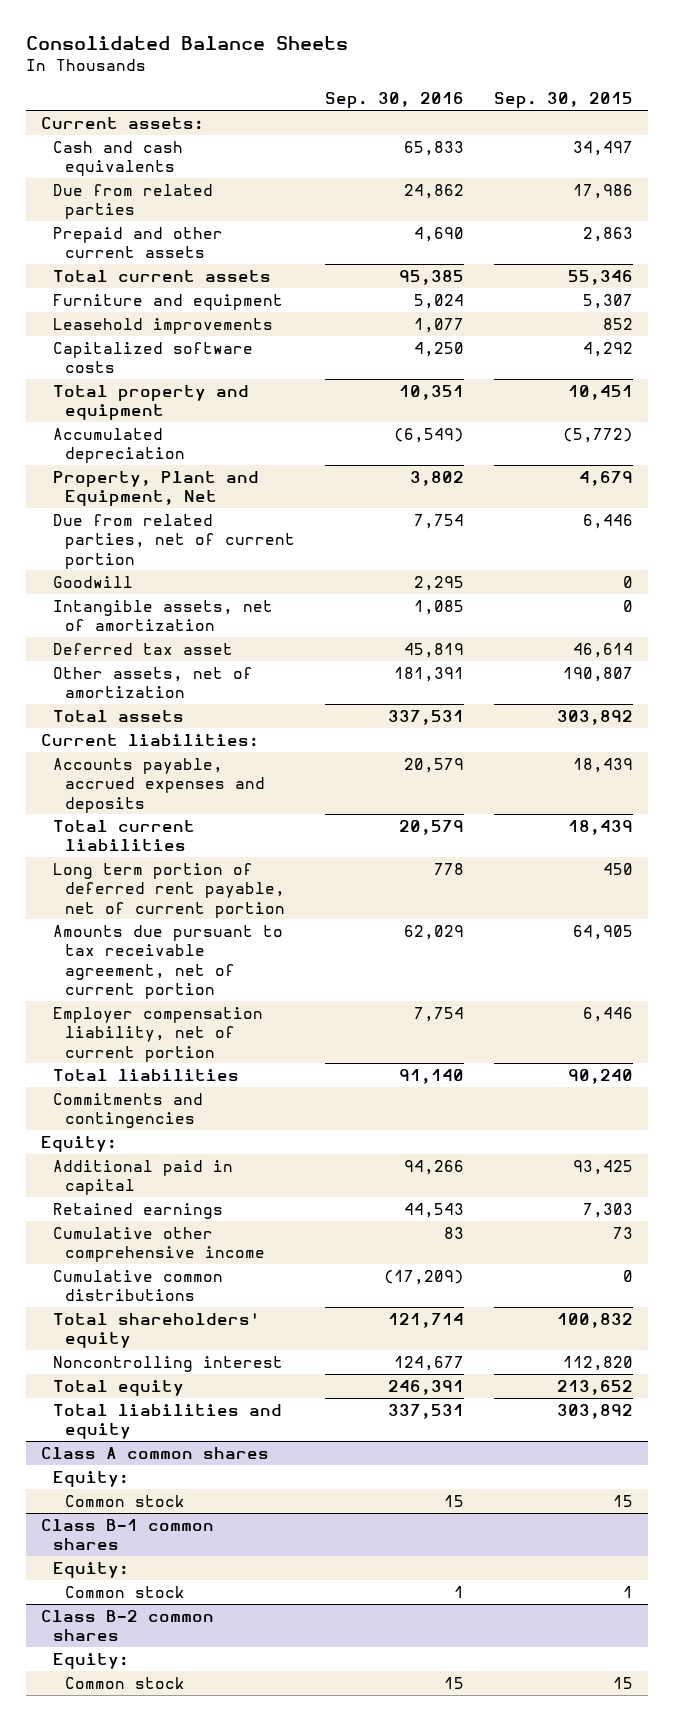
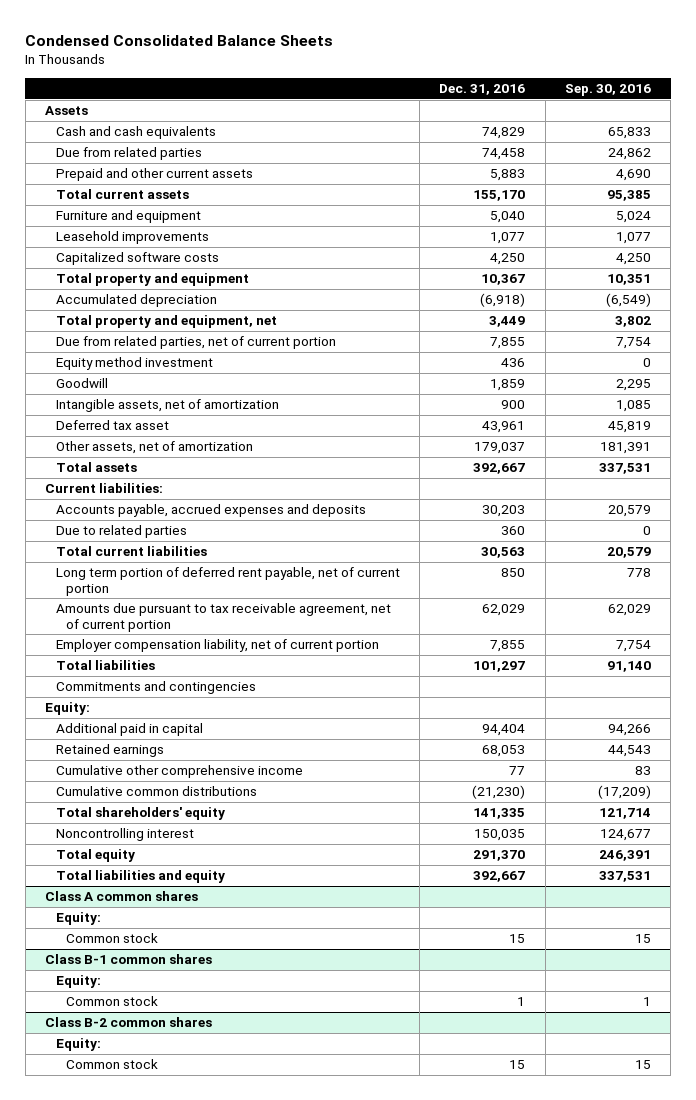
- Consolidated Balance Sheets
+ Condensed Consolidated Balance Sheets
- | Sep. 30, 2016 | Sep. 30, 2015
+ | Dec. 31, 2016 | Sep. 30, 2016
- Current assets:
+ Assets
- Property, Plant and Equipment, Net | 3,802 | 4,679
+ Total property and equipment, net | 3,449 | 3,802
+ Equity method investment | 436 | 0
+ Due to related parties | 360 | 0

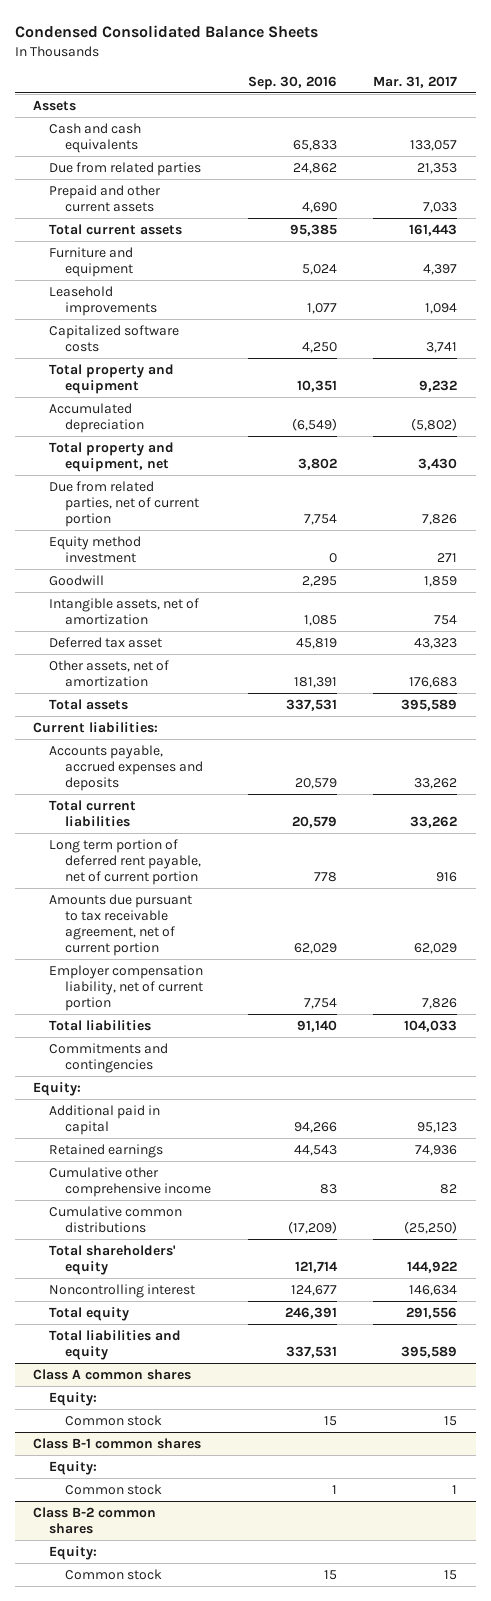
- | Dec. 31, 2016 | Sep. 30, 2016
+ | Sep. 30, 2016 | Mar. 31, 2017
- Due to related parties | 360 | 0

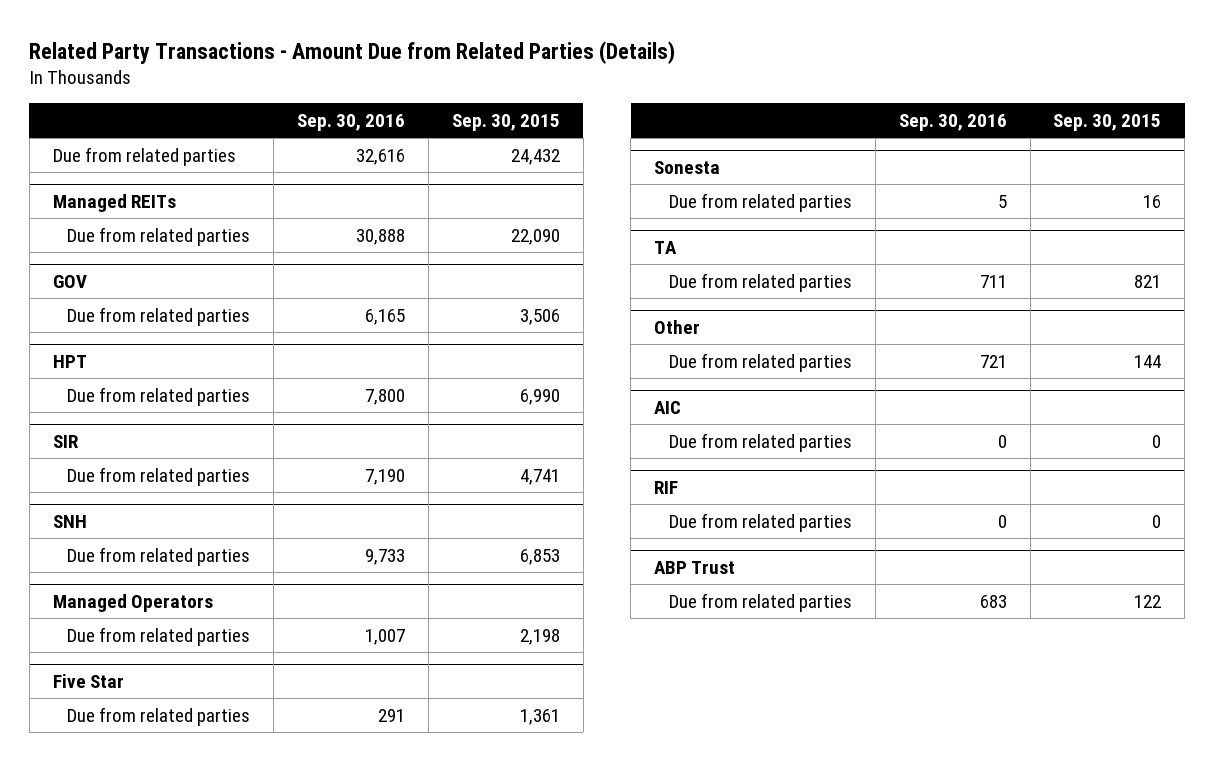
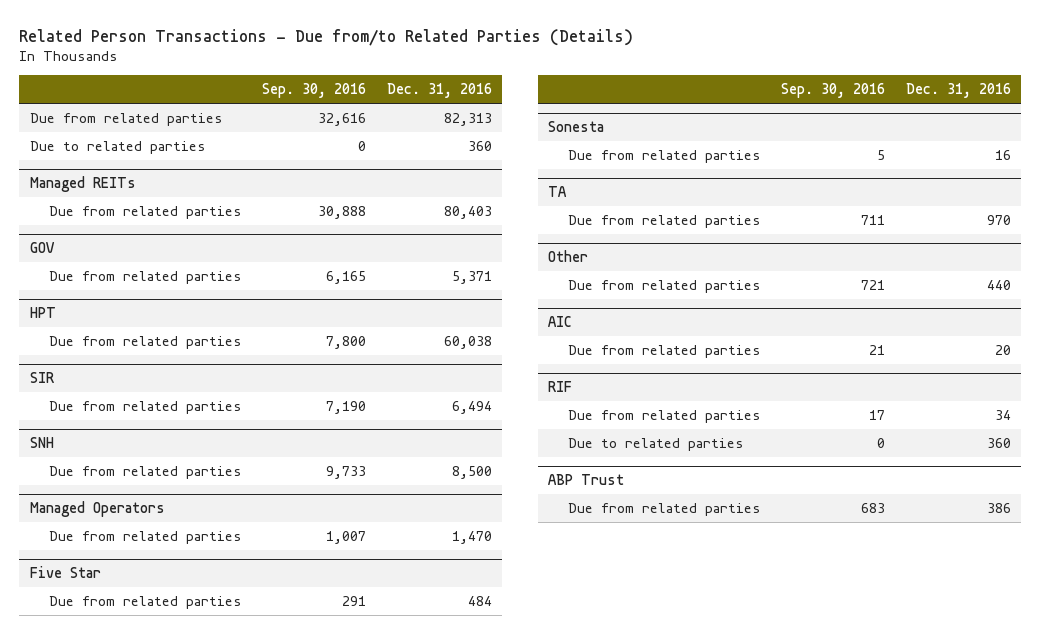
- Related Party Transactions - Amount Due from Related Parties (Details)
+ Related Person Transactions - Due from/to Related Parties (Details)
- | Sep. 30, 2016 | Sep. 30, 2015
+ | Sep. 30, 2016 | Dec. 31, 2016
+ Due to related parties | 0 | 360
@ AIC
- Due from related parties | 0 | 0
+ Due from related parties | 21 | 20
@ RIF
- Due from related parties | 0 | 0
+ Due from related parties | 17 | 34
+ Due to related parties | 0 | 360

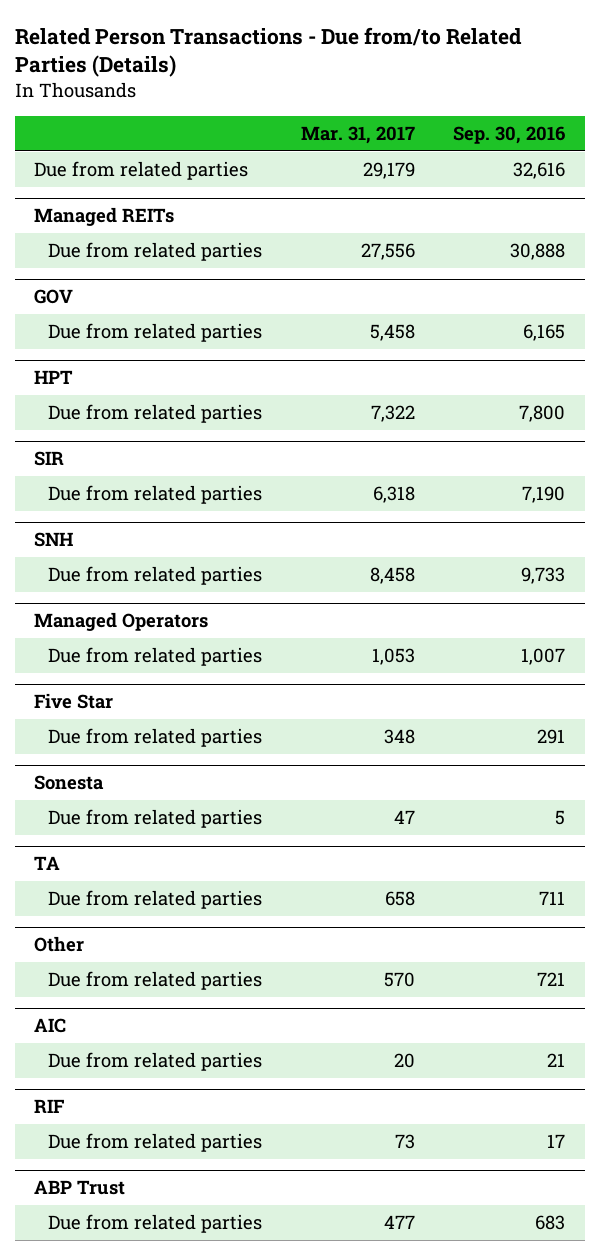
- | Sep. 30, 2016 | Dec. 31, 2016
+ | Mar. 31, 2017 | Sep. 30, 2016
- Due to related parties | 0 | 360
@ RIF
- Due to related parties | 0 | 360

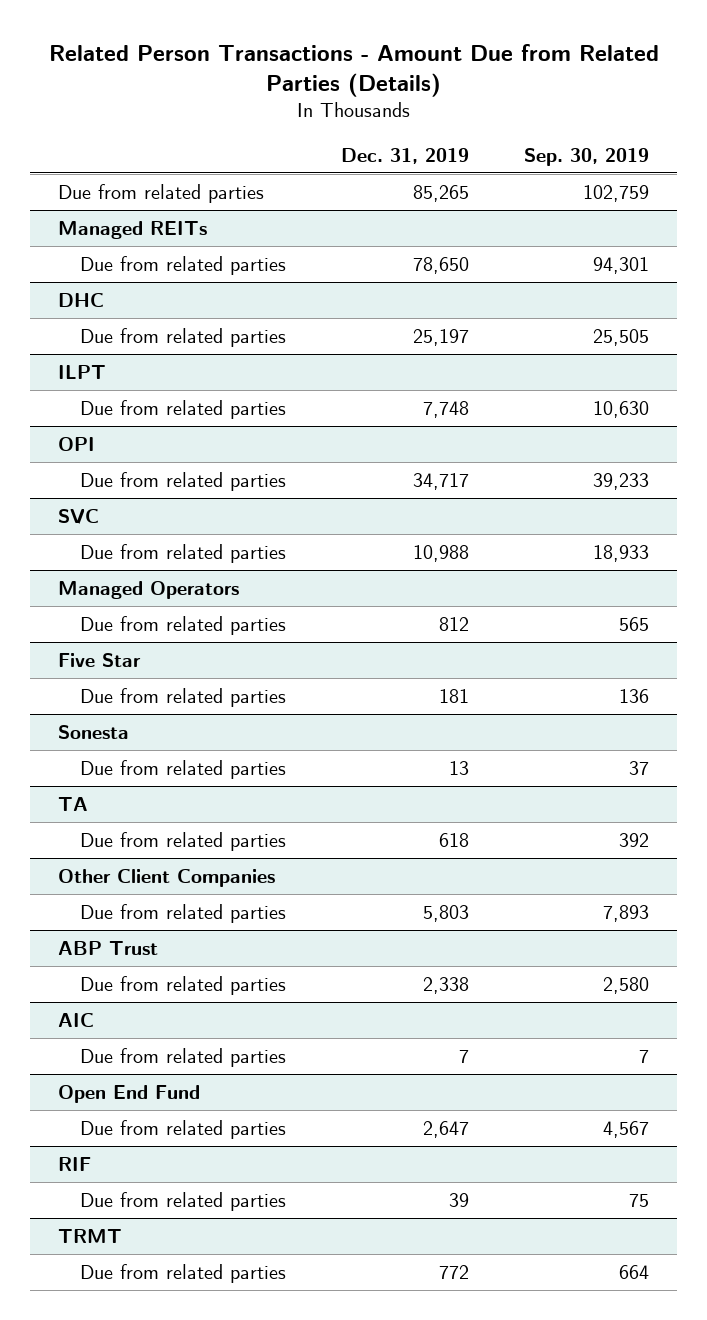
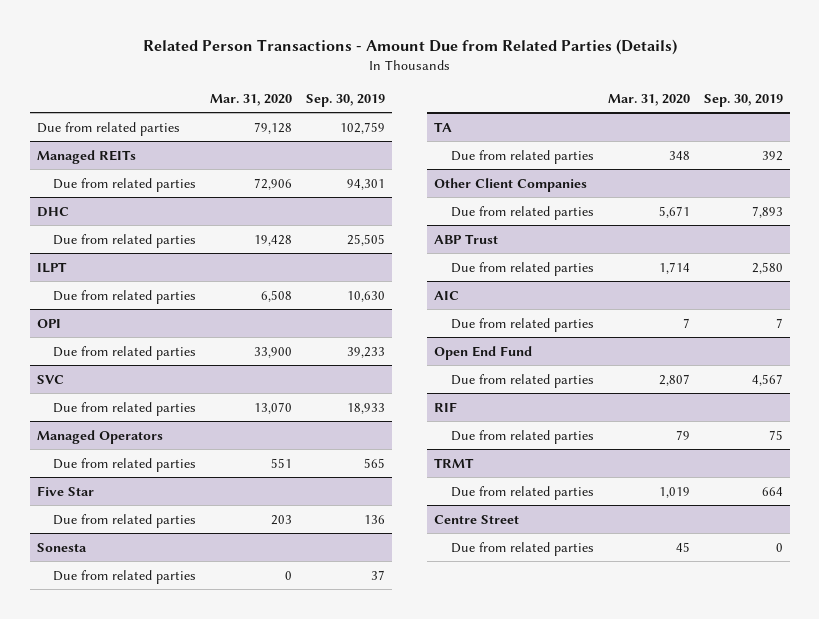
- | Dec. 31, 2019 | Sep. 30, 2019
+ | Mar. 31, 2020 | Sep. 30, 2019
+ Centre Street
+ Due from related parties | 45 | 0

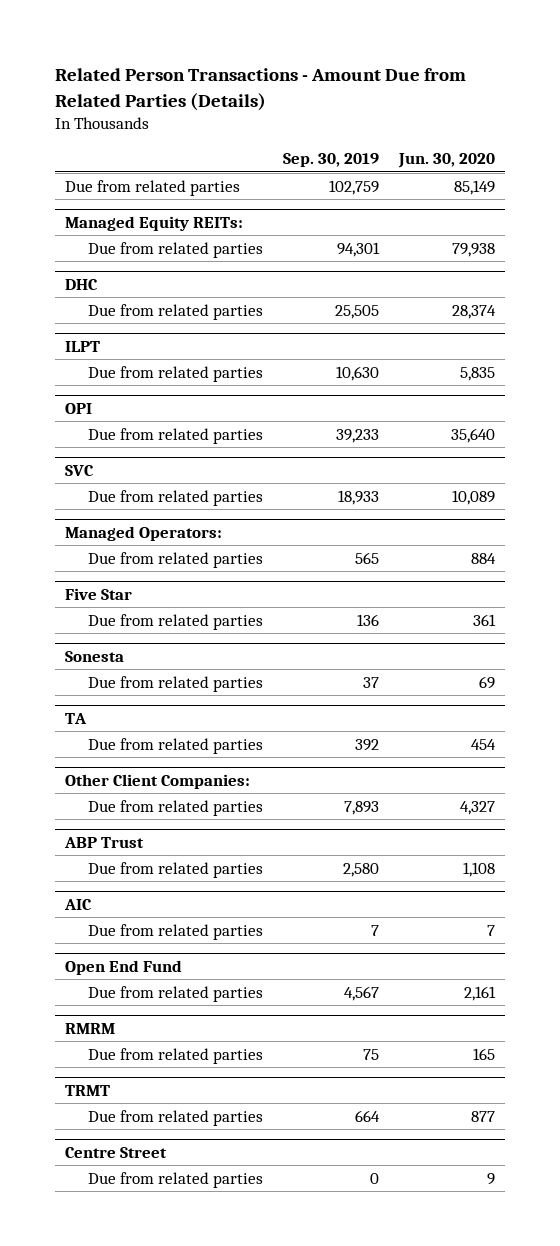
- | Mar. 31, 2020 | Sep. 30, 2019
+ | Sep. 30, 2019 | Jun. 30, 2020
- Managed REITs
+ Managed Equity REITs:
- Managed Operators
+ Managed Operators:
- Other Client Companies
+ Other Client Companies:
- RIF
+ RMRM

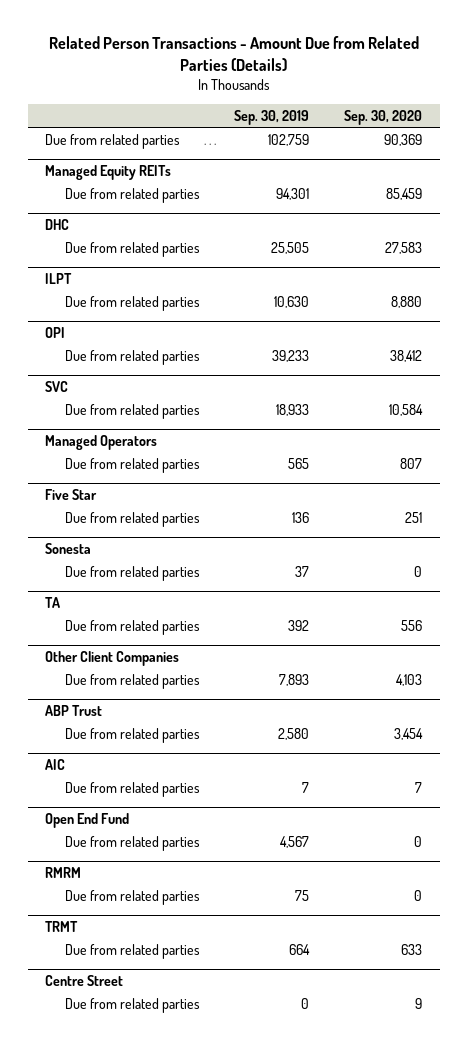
- | Sep. 30, 2019 | Jun. 30, 2020
+ | Sep. 30, 2019 | Sep. 30, 2020
- Managed Equity REITs:
+ Managed Equity REITs
- Managed Operators:
+ Managed Operators
- Other Client Companies:
+ Other Client Companies

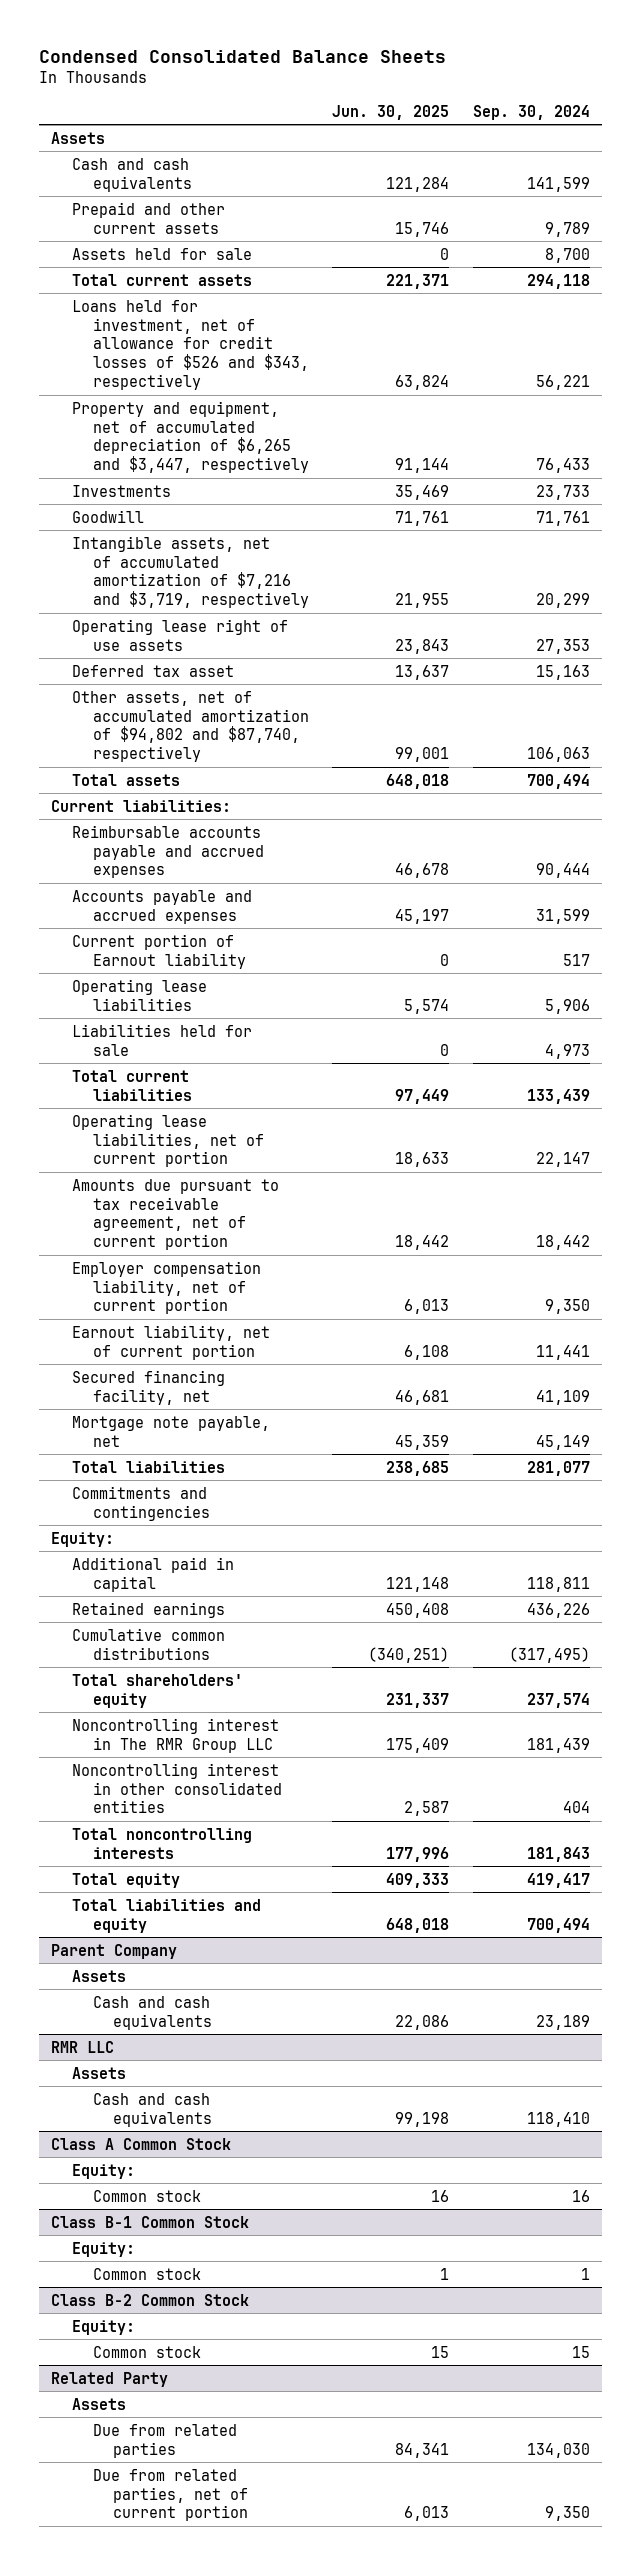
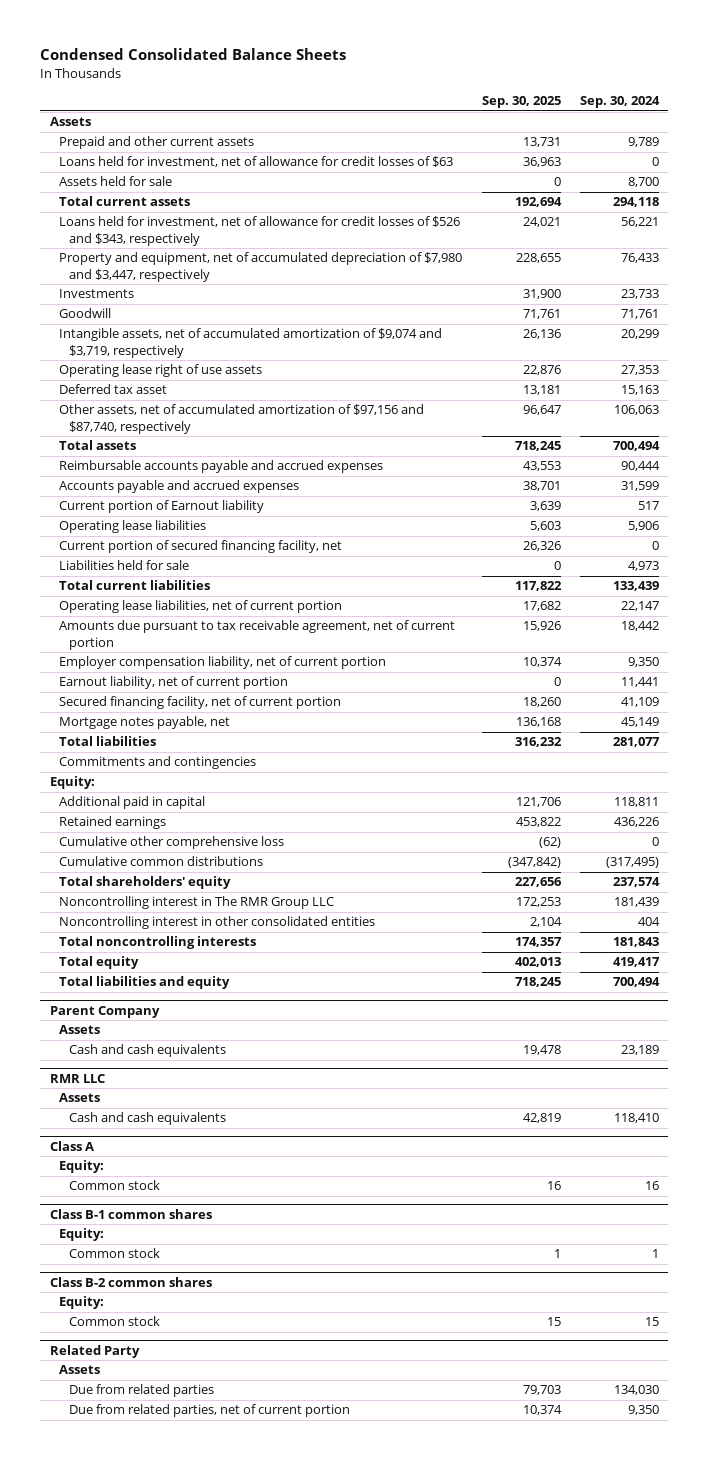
- | Jun. 30, 2025 | Sep. 30, 2024
+ | Sep. 30, 2025 | Sep. 30, 2024
- Cash and cash equivalents | 121,284 | 141,599
+ Loans held for investment, net of allowance for credit losses of $63 | 36,963 | 0
- Property and equipment, net of accumulated depreciation of $6,265 and $3,447, respectively | 91,144 | 76,433
+ Property and equipment, net of accumulated depreciation of $7,980 and $3,447, respectively | 228,655 | 76,433
- Intangible assets, net of accumulated amortization of $7,216 and $3,719, respectively | 21,955 | 20,299
+ Intangible assets, net of accumulated amortization of $9,074 and $3,719, respectively | 26,136 | 20,299
- Other assets, net of accumulated amortization of $94,802 and $87,740, respectively | 99,001 | 106,063
+ Other assets, net of accumulated amortization of $97,156 and $87,740, respectively | 96,647 | 106,063
- Current liabilities:
+ Current portion of secured financing facility, net | 26,326 | 0
- Secured financing facility, net | 46,681 | 41,109
- Mortgage note payable, net | 45,359 | 45,149
+ Secured financing facility, net of current portion | 18,260 | 41,109
+ Mortgage notes payable, net | 136,168 | 45,149
+ Cumulative other comprehensive loss | (62) | 0
- Class A Common Stock
+ Class A
- Class B-1 Common Stock
+ Class B-1 common shares
- Class B-2 Common Stock
+ Class B-2 common shares

